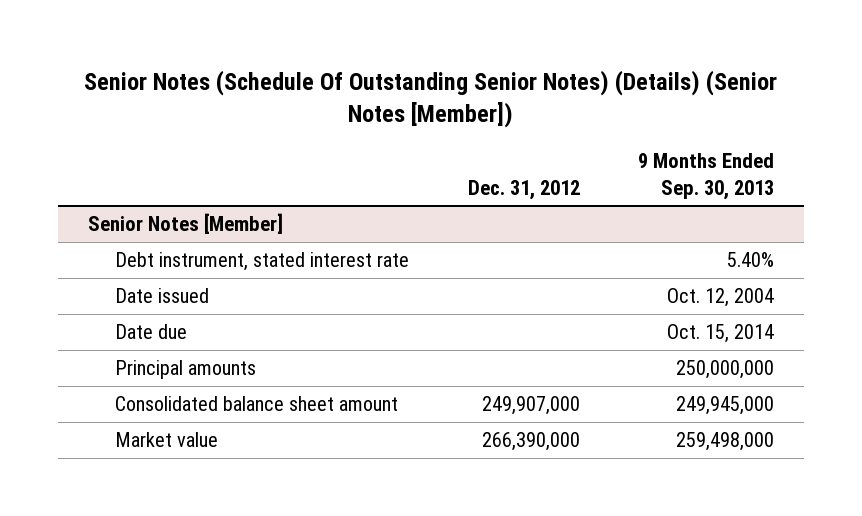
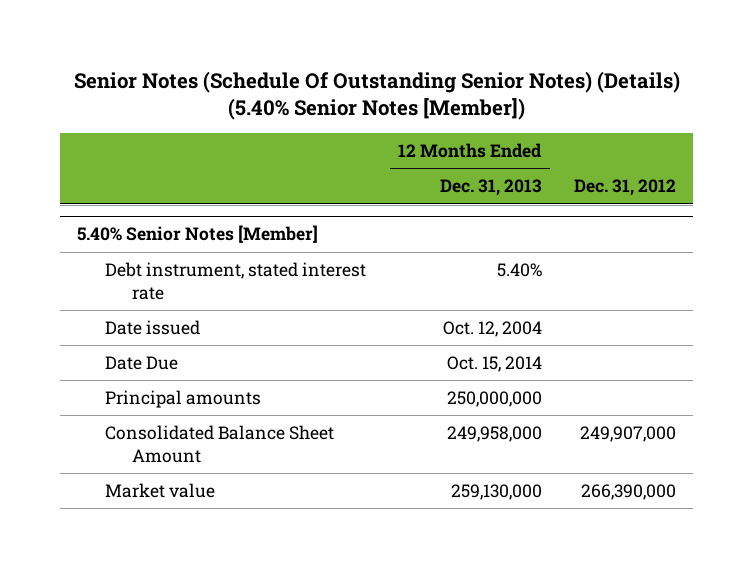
- Senior Notes (Schedule Of Outstanding Senior Notes) (Details) (Senior Notes [Member])
+ Senior Notes (Schedule Of Outstanding Senior Notes) (Details) (5.40% Senior Notes [Member])
- | Dec. 31, 2012 | 9 Months Ended Sep. 30, 2013
+ | 12 Months Ended Dec. 31, 2013 | Dec. 31, 2012
- Senior Notes [Member]
+ 5.40% Senior Notes [Member]
- Date due | | Oct. 15, 2014
+ Date Due | Oct. 15, 2014 |
- Consolidated balance sheet amount | 249,907,000 | 249,945,000
+ Consolidated Balance Sheet Amount | 249,958,000 | 249,907,000

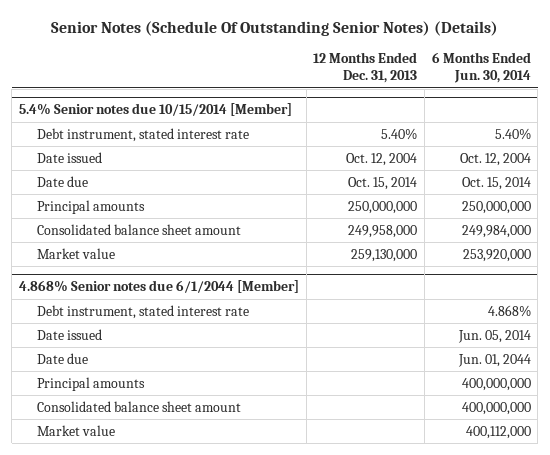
- Senior Notes (Schedule Of Outstanding Senior Notes) (Details) (5.40% Senior Notes [Member])
+ Senior Notes (Schedule Of Outstanding Senior Notes) (Details)
- | 12 Months Ended Dec. 31, 2013 | Dec. 31, 2012
+ | 12 Months Ended Dec. 31, 2013 | 6 Months Ended Jun. 30, 2014
- 5.40% Senior Notes [Member]
+ 5.4% Senior notes due 10/15/2014 [Member]
- Date Due | Oct. 15, 2014 |
+ Date due | Oct. 15, 2014 | Oct. 15, 2014
- Consolidated Balance Sheet Amount | 249,958,000 | 249,907,000
+ Consolidated balance sheet amount | 249,958,000 | 249,984,000
+ 4.868% Senior notes due 6/1/2044 [Member]
+ Debt instrument, stated interest rate | | 4.868%
+ Date issued | | Jun. 05, 2014
+ Date due | | Jun. 01, 2044
+ Principal amounts | | 400,000,000
+ Consolidated balance sheet amount | | 400,000,000
+ Market value | | 400,112,000

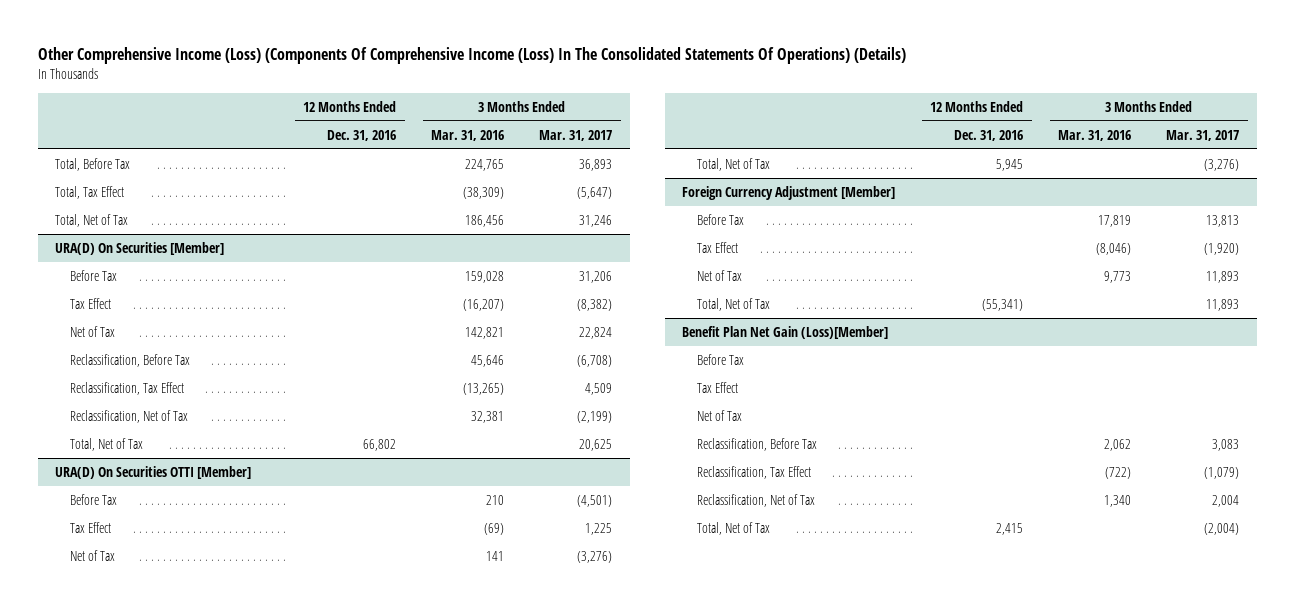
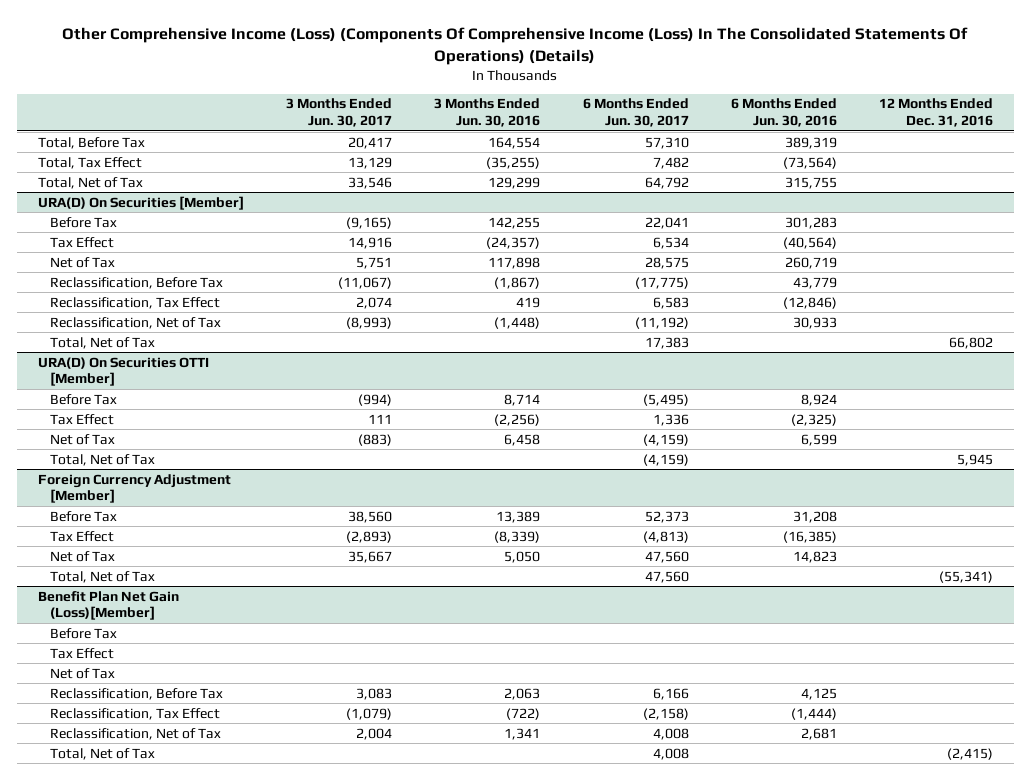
- | 12 Months Ended Dec. 31, 2016 | 3 Months Ended Mar. 31, 2016 | 3 Months Ended Mar. 31, 2017
+ | 3 Months Ended Jun. 30, 2017 | 3 Months Ended Jun. 30, 2016 | 6 Months Ended Jun. 30, 2017 | 6 Months Ended Jun. 30, 2016 | 12 Months Ended Dec. 31, 2016
@ Benefit Plan Net Gain (Loss)[Member]
- Total, Net of Tax | 2,415 | | (2,004)
+ Total, Net of Tax | | | 4,008 | | (2,415)

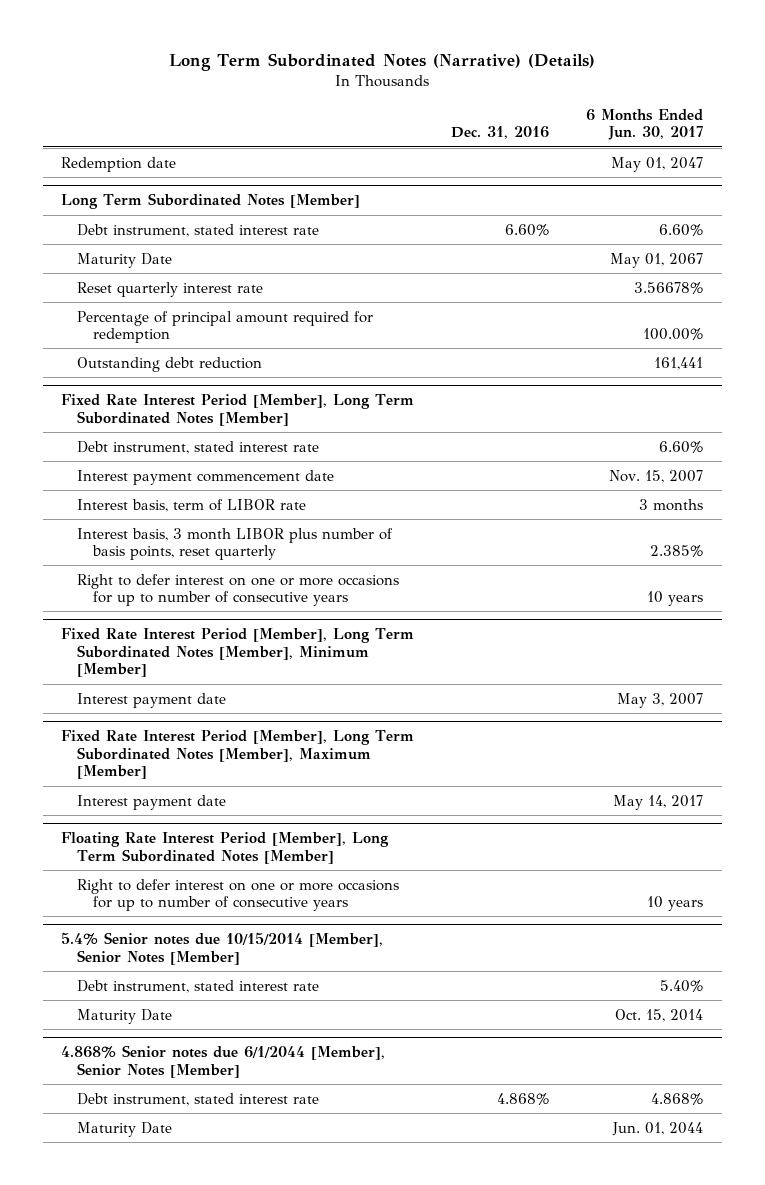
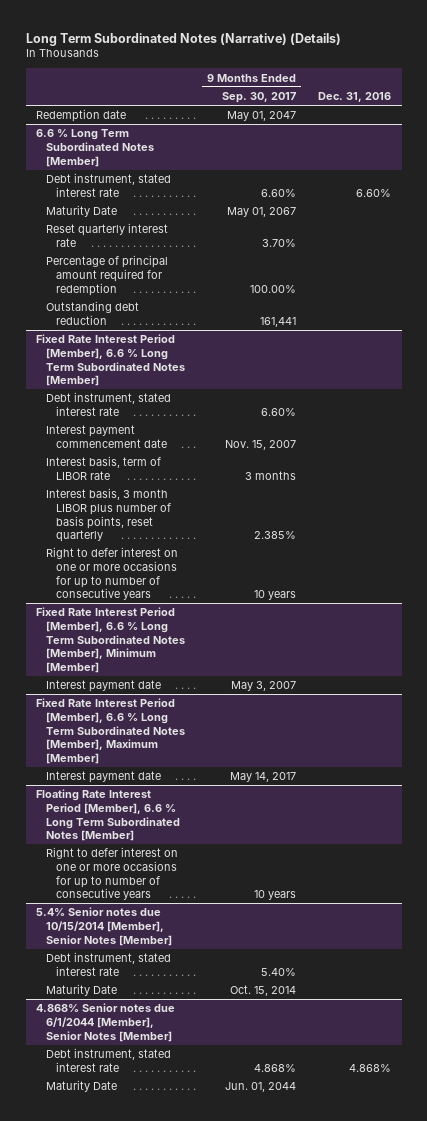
- | Dec. 31, 2016 | 6 Months Ended Jun. 30, 2017
+ | 9 Months Ended Sep. 30, 2017 | Dec. 31, 2016
- Long Term Subordinated Notes [Member]
+ 6.6 % Long Term Subordinated Notes [Member]
- Fixed Rate Interest Period [Member], Long Term Subordinated Notes [Member]
+ Fixed Rate Interest Period [Member], 6.6 % Long Term Subordinated Notes [Member]
- Fixed Rate Interest Period [Member], Long Term Subordinated Notes [Member], Minimum [Member]
+ Fixed Rate Interest Period [Member], 6.6 % Long Term Subordinated Notes [Member], Minimum [Member]
- Fixed Rate Interest Period [Member], Long Term Subordinated Notes [Member], Maximum [Member]
+ Fixed Rate Interest Period [Member], 6.6 % Long Term Subordinated Notes [Member], Maximum [Member]
- Floating Rate Interest Period [Member], Long Term Subordinated Notes [Member]
+ Floating Rate Interest Period [Member], 6.6 % Long Term Subordinated Notes [Member]

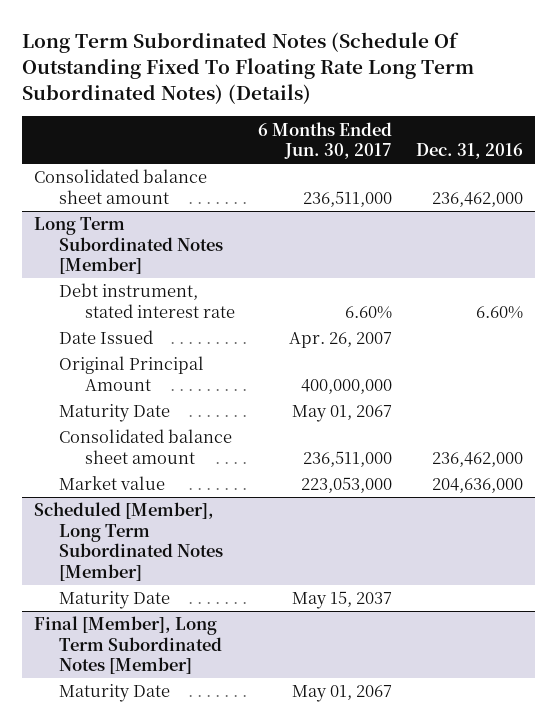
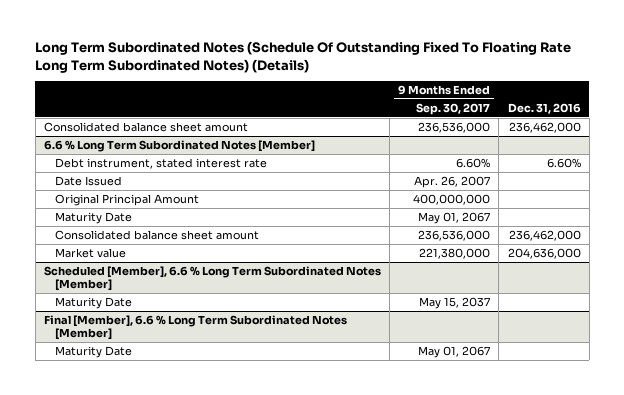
- | 6 Months Ended Jun. 30, 2017 | Dec. 31, 2016
+ | 9 Months Ended Sep. 30, 2017 | Dec. 31, 2016
- Long Term Subordinated Notes [Member]
+ 6.6 % Long Term Subordinated Notes [Member]
- Scheduled [Member], Long Term Subordinated Notes [Member]
+ Scheduled [Member], 6.6 % Long Term Subordinated Notes [Member]
- Final [Member], Long Term Subordinated Notes [Member]
+ Final [Member], 6.6 % Long Term Subordinated Notes [Member]

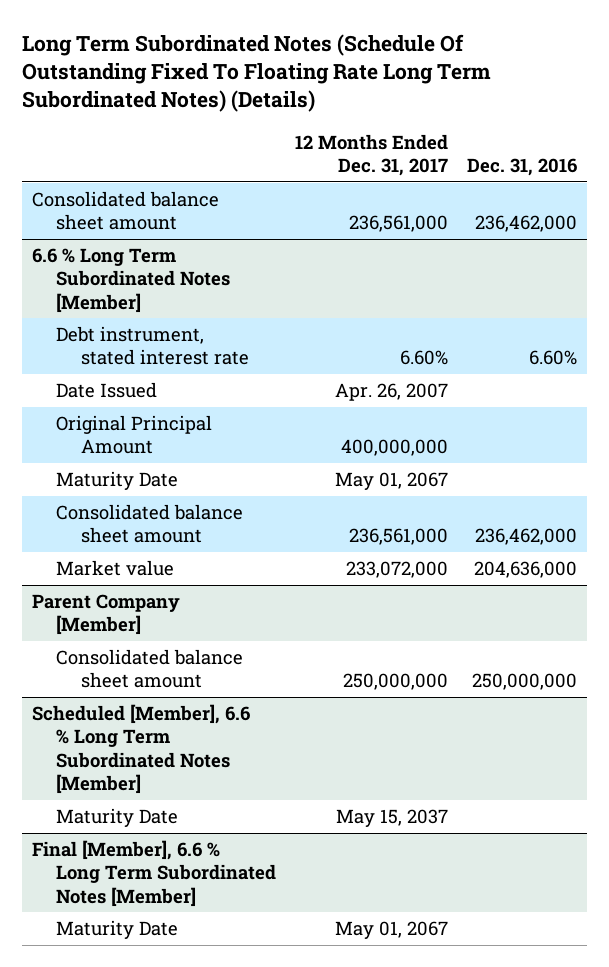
- | 9 Months Ended Sep. 30, 2017 | Dec. 31, 2016
+ | 12 Months Ended Dec. 31, 2017 | Dec. 31, 2016
+ Parent Company [Member]
+ Consolidated balance sheet amount | 250,000,000 | 250,000,000

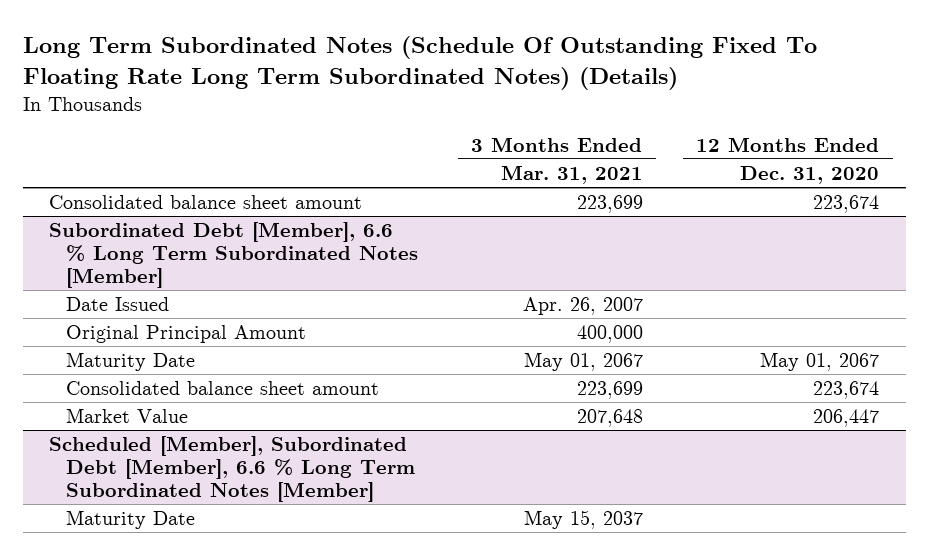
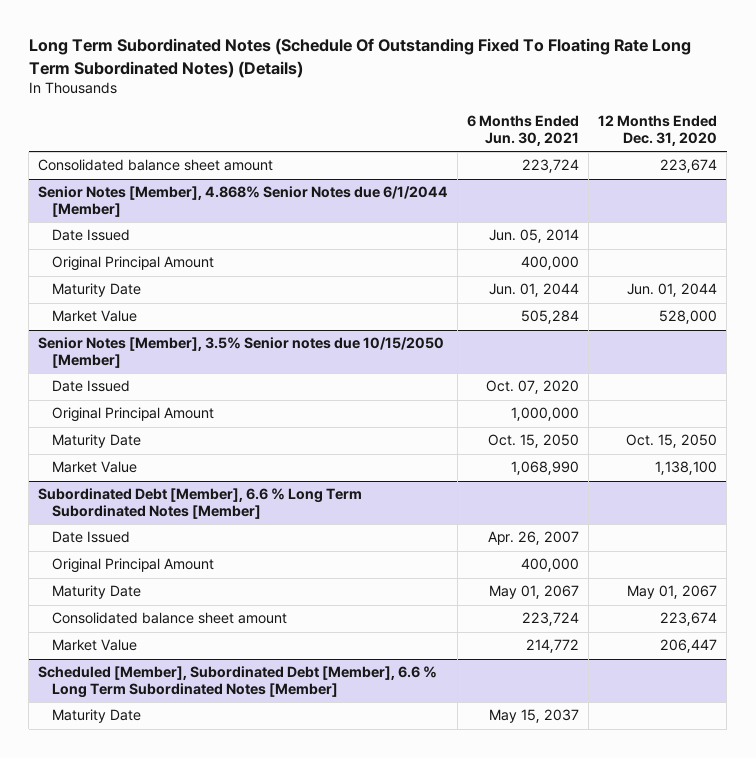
- | 3 Months Ended Mar. 31, 2021 | 12 Months Ended Dec. 31, 2020
+ | 6 Months Ended Jun. 30, 2021 | 12 Months Ended Dec. 31, 2020
+ Senior Notes [Member], 4.868% Senior Notes due 6/1/2044 [Member]
+ Date Issued | Jun. 05, 2014 |
+ Original Principal Amount | 400,000 |
+ Maturity Date | Jun. 01, 2044 | Jun. 01, 2044
+ Market Value | 505,284 | 528,000
+ Senior Notes [Member], 3.5% Senior notes due 10/15/2050 [Member]
+ Date Issued | Oct. 07, 2020 |
+ Original Principal Amount | 1,000,000 |
+ Maturity Date | Oct. 15, 2050 | Oct. 15, 2050
+ Market Value | 1,068,990 | 1,138,100

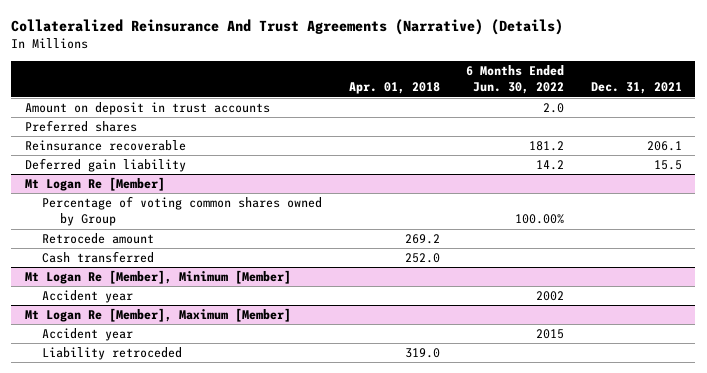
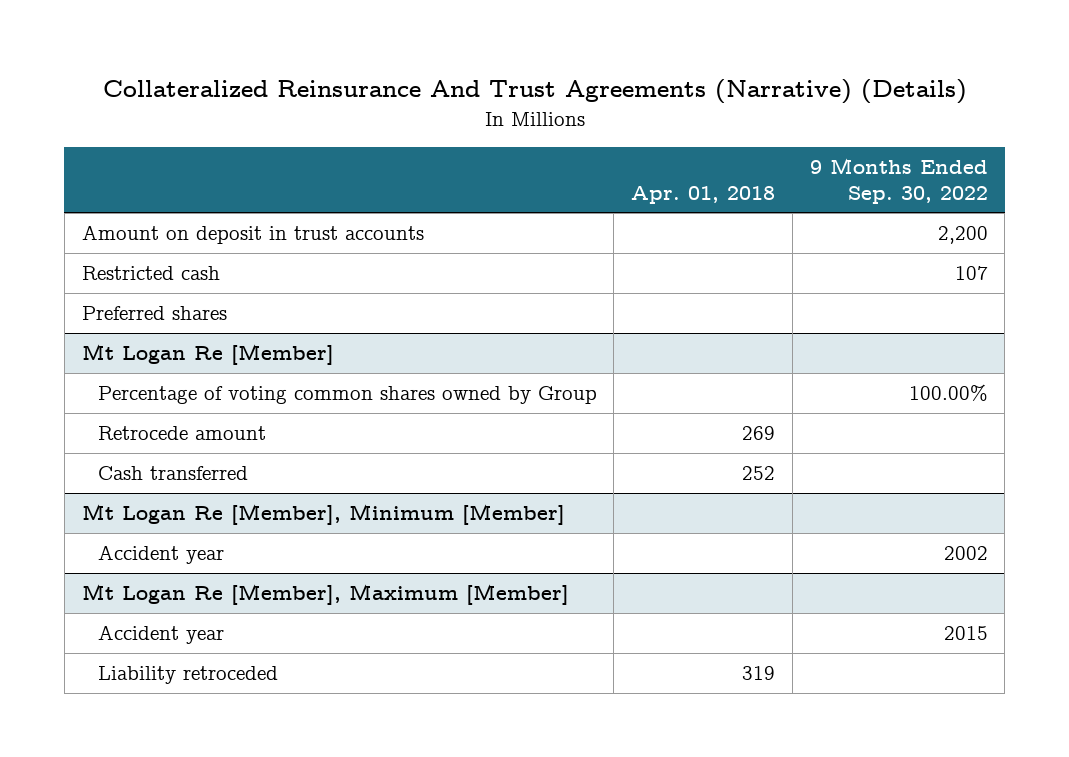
- | Apr. 01, 2018 | 6 Months Ended Jun. 30, 2022 | Dec. 31, 2021
+ | Apr. 01, 2018 | 9 Months Ended Sep. 30, 2022
+ Restricted cash | | 107
- Reinsurance recoverable | | 181.2 | 206.1
- Deferred gain liability | | 14.2 | 15.5
@ Mt Logan Re [Member]
- Retrocede amount | 269.2 | |
- Cash transferred | 252.0 | |
+ Retrocede amount | 269 |
+ Cash transferred | 252 |
@ Mt Logan Re [Member], Maximum [Member]
- Liability retroceded | 319.0 | |
+ Liability retroceded | 319 |

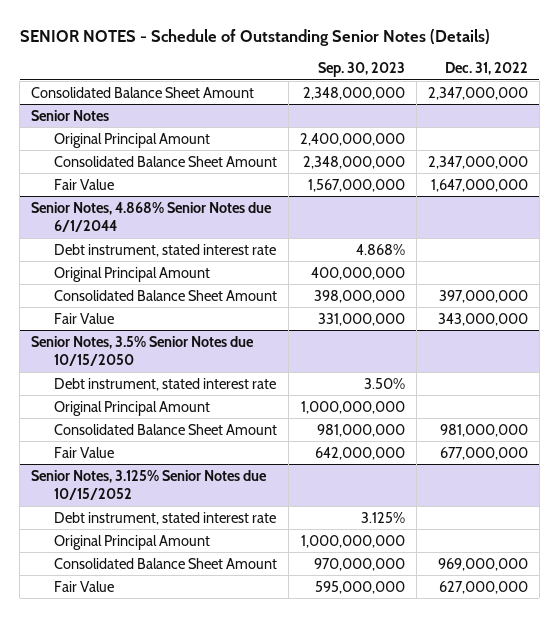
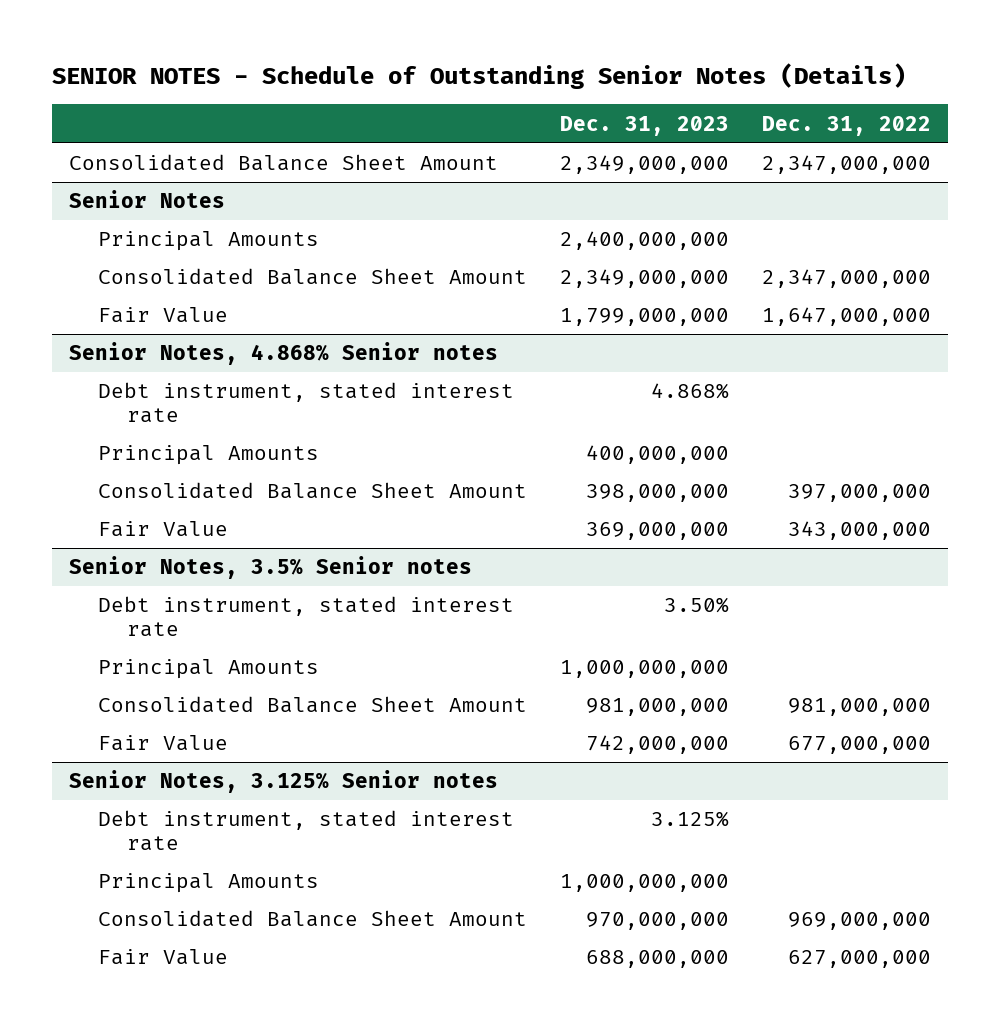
- | Sep. 30, 2023 | Dec. 31, 2022
+ | Dec. 31, 2023 | Dec. 31, 2022
@ Senior Notes
- Original Principal Amount | 2,400,000,000 |
+ Principal Amounts | 2,400,000,000 |
- Senior Notes, 4.868% Senior Notes due 6/1/2044
+ Senior Notes, 4.868% Senior notes
- Original Principal Amount | 400,000,000 |
+ Principal Amounts | 400,000,000 |
- Senior Notes, 3.5% Senior Notes due 10/15/2050
+ Senior Notes, 3.5% Senior notes
- Original Principal Amount | 1,000,000,000 |
+ Principal Amounts | 1,000,000,000 |
- Senior Notes, 3.125% Senior Notes due 10/15/2052
+ Senior Notes, 3.125% Senior notes
- Original Principal Amount | 1,000,000,000 |
+ Principal Amounts | 1,000,000,000 |

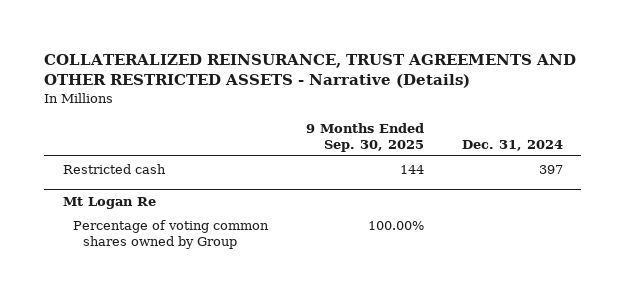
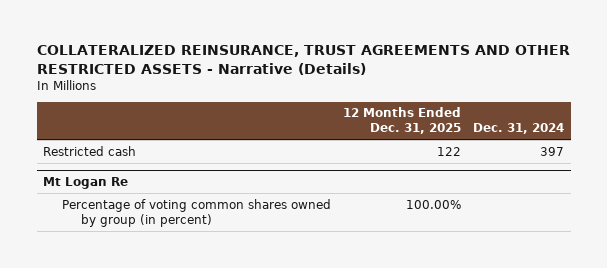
- | 9 Months Ended Sep. 30, 2025 | Dec. 31, 2024
+ | 12 Months Ended Dec. 31, 2025 | Dec. 31, 2024
@ Mt Logan Re
- Percentage of voting common shares owned by Group | 100.00% |
+ Percentage of voting common shares owned by group (in percent) | 100.00% |

